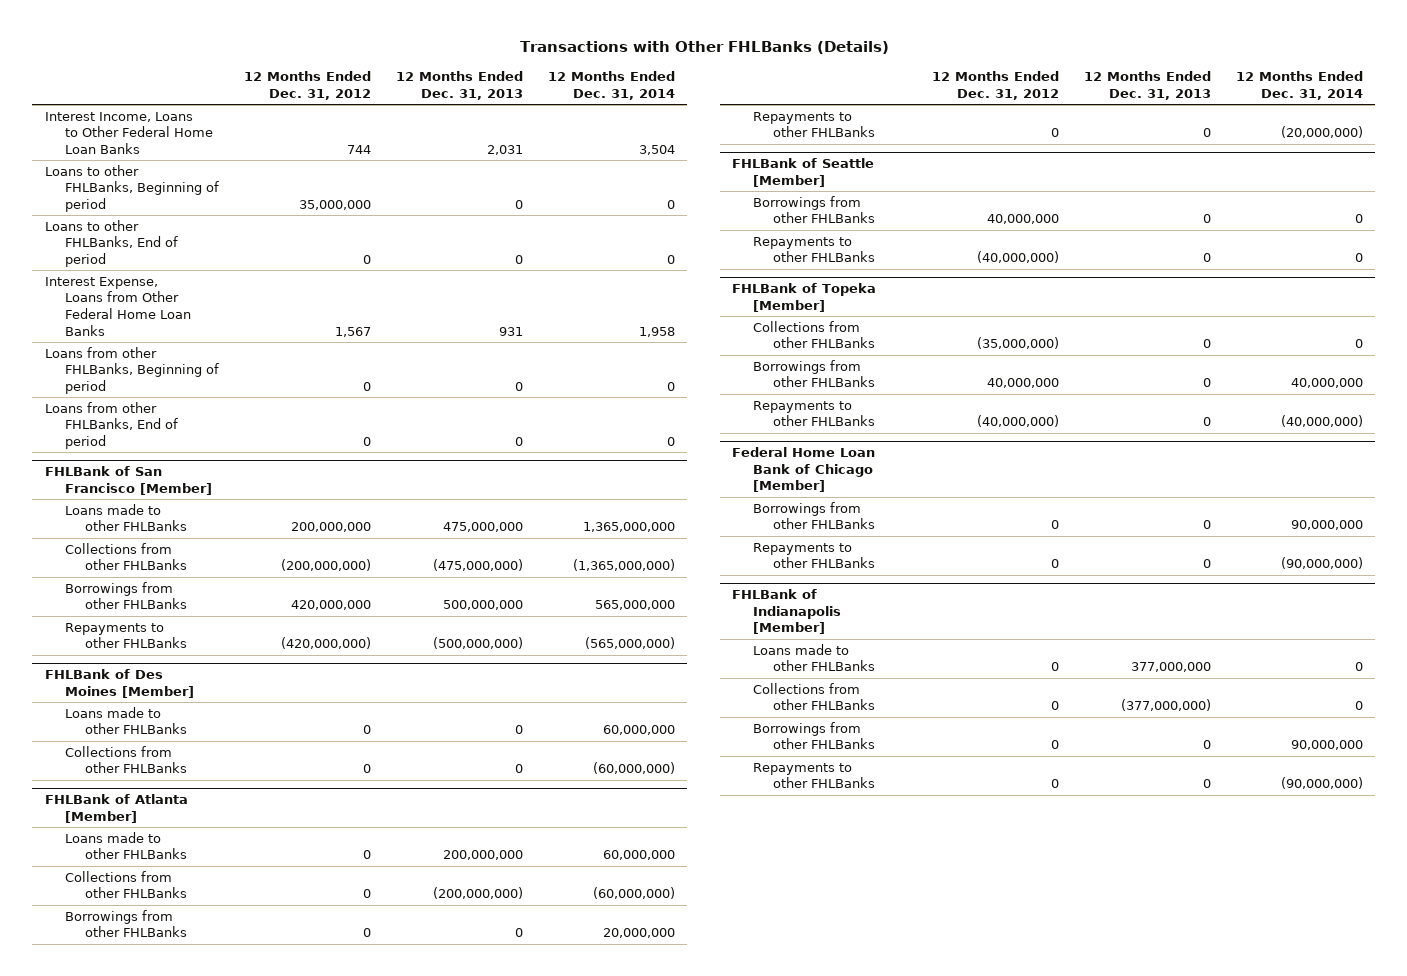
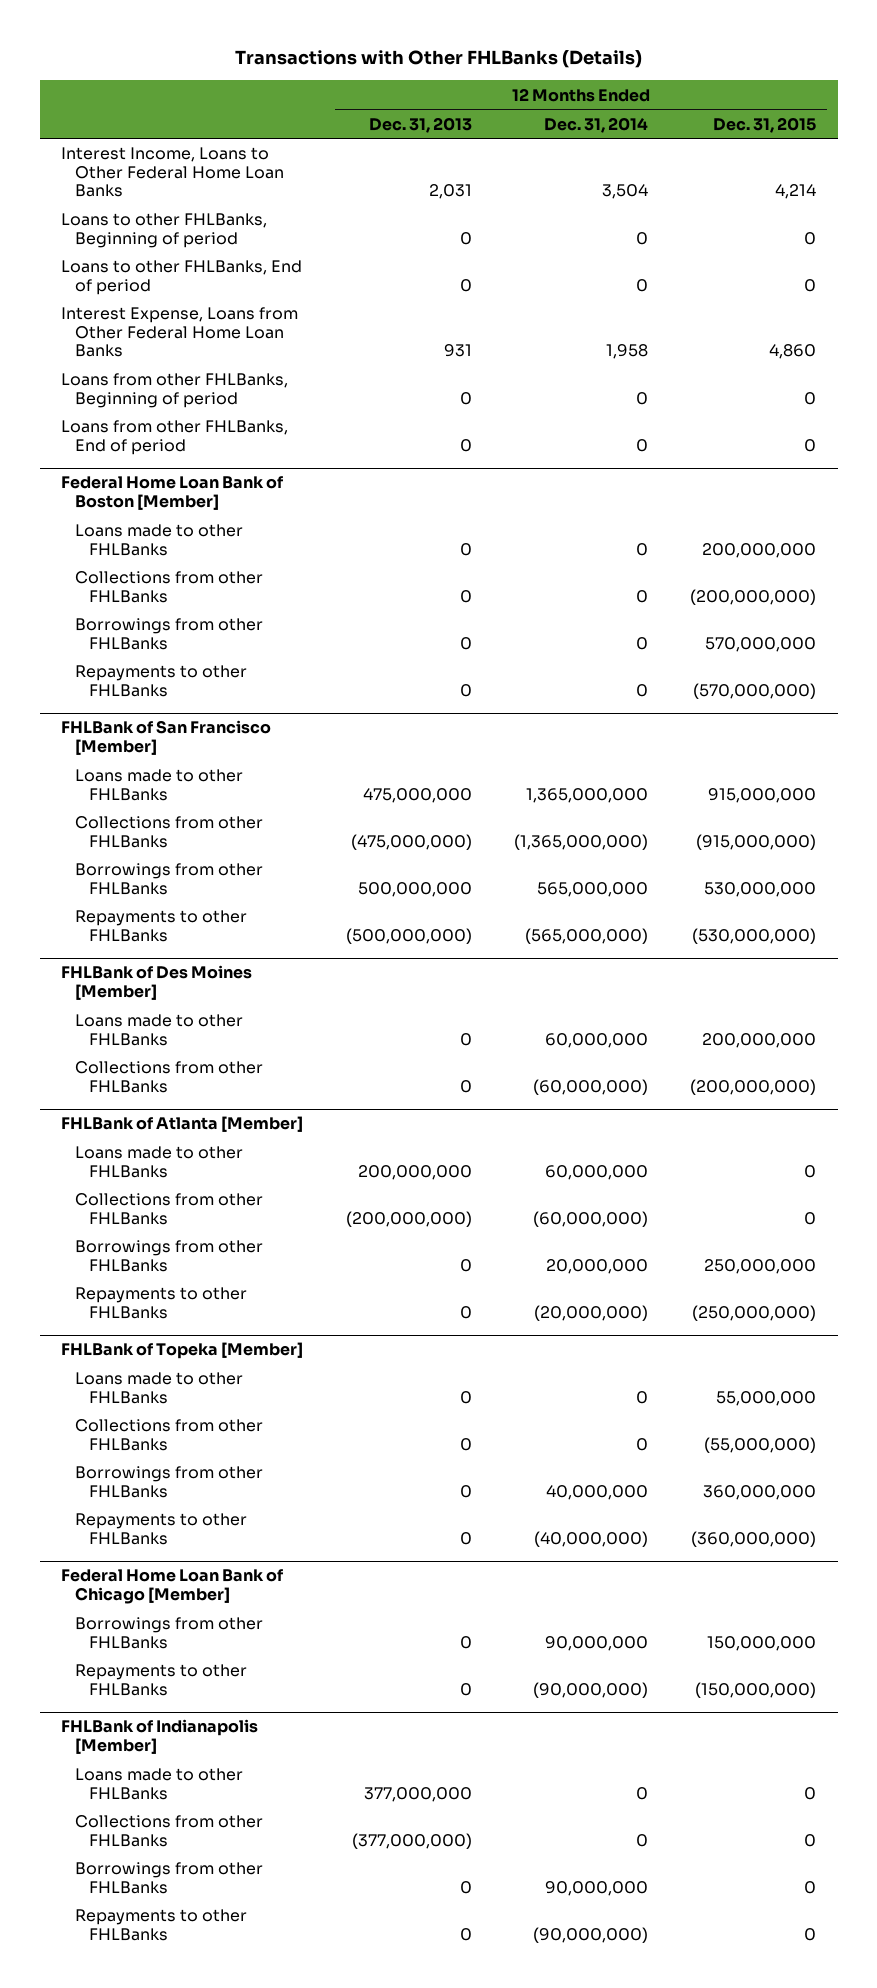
- | 12 Months Ended Dec. 31, 2012 | 12 Months Ended Dec. 31, 2013 | 12 Months Ended Dec. 31, 2014
+ | 12 Months Ended Dec. 31, 2013 | 12 Months Ended Dec. 31, 2014 | 12 Months Ended Dec. 31, 2015
+ Federal Home Loan Bank of Boston [Member]
+ Loans made to other FHLBanks | 0 | 0 | 200,000,000
+ Collections from other FHLBanks | 0 | 0 | (200,000,000)
+ Borrowings from other FHLBanks | 0 | 0 | 570,000,000
+ Repayments to other FHLBanks | 0 | 0 | (570,000,000)
- FHLBank of Seattle [Member]
- Borrowings from other FHLBanks | 40,000,000 | 0 | 0
- Repayments to other FHLBanks | (40,000,000) | 0 | 0
@ FHLBank of Topeka [Member]
+ Loans made to other FHLBanks | 0 | 0 | 55,000,000

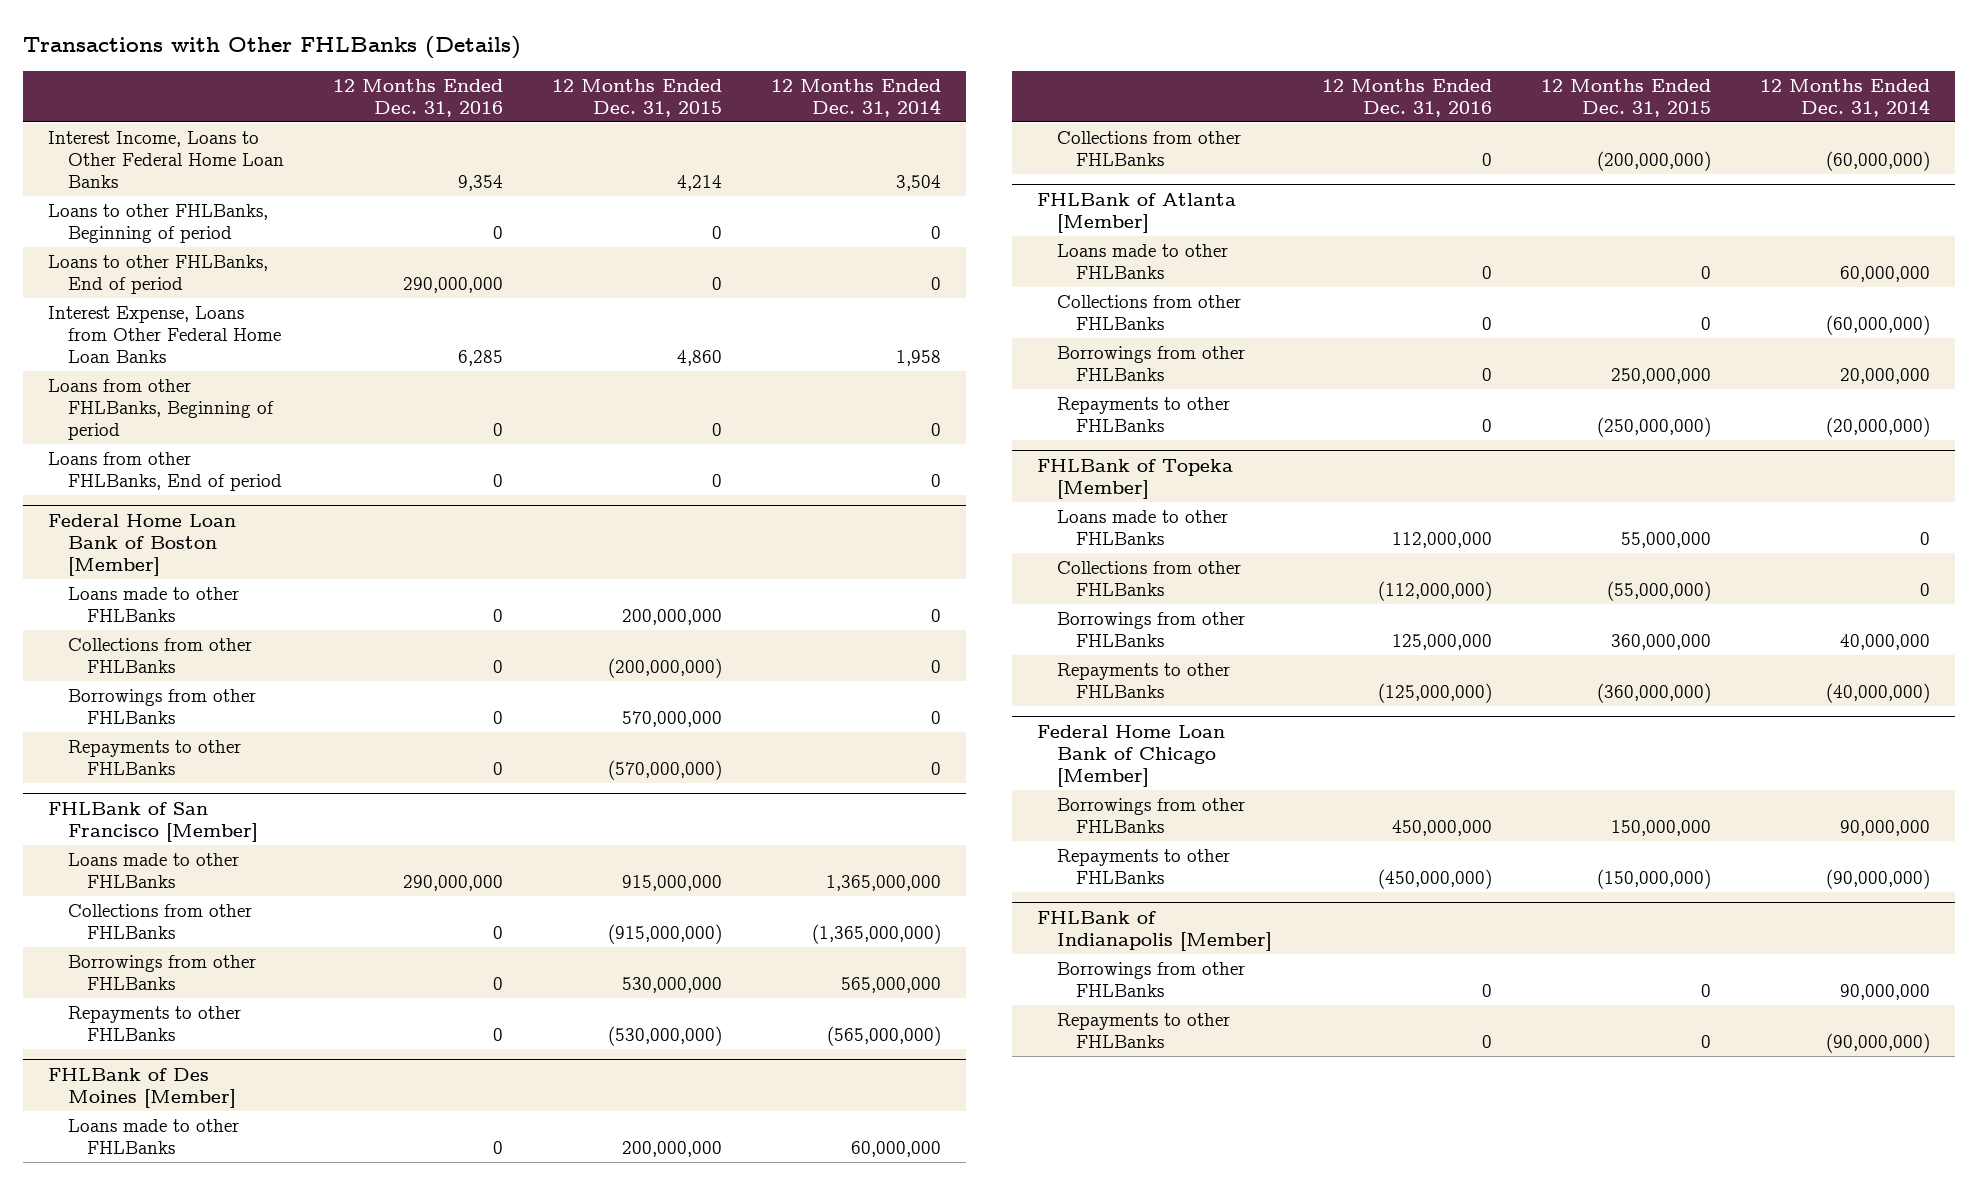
- | 12 Months Ended Dec. 31, 2013 | 12 Months Ended Dec. 31, 2014 | 12 Months Ended Dec. 31, 2015
+ | 12 Months Ended Dec. 31, 2016 | 12 Months Ended Dec. 31, 2015 | 12 Months Ended Dec. 31, 2014
@ FHLBank of Indianapolis [Member]
- Loans made to other FHLBanks | 377,000,000 | 0 | 0
- Collections from other FHLBanks | (377,000,000) | 0 | 0

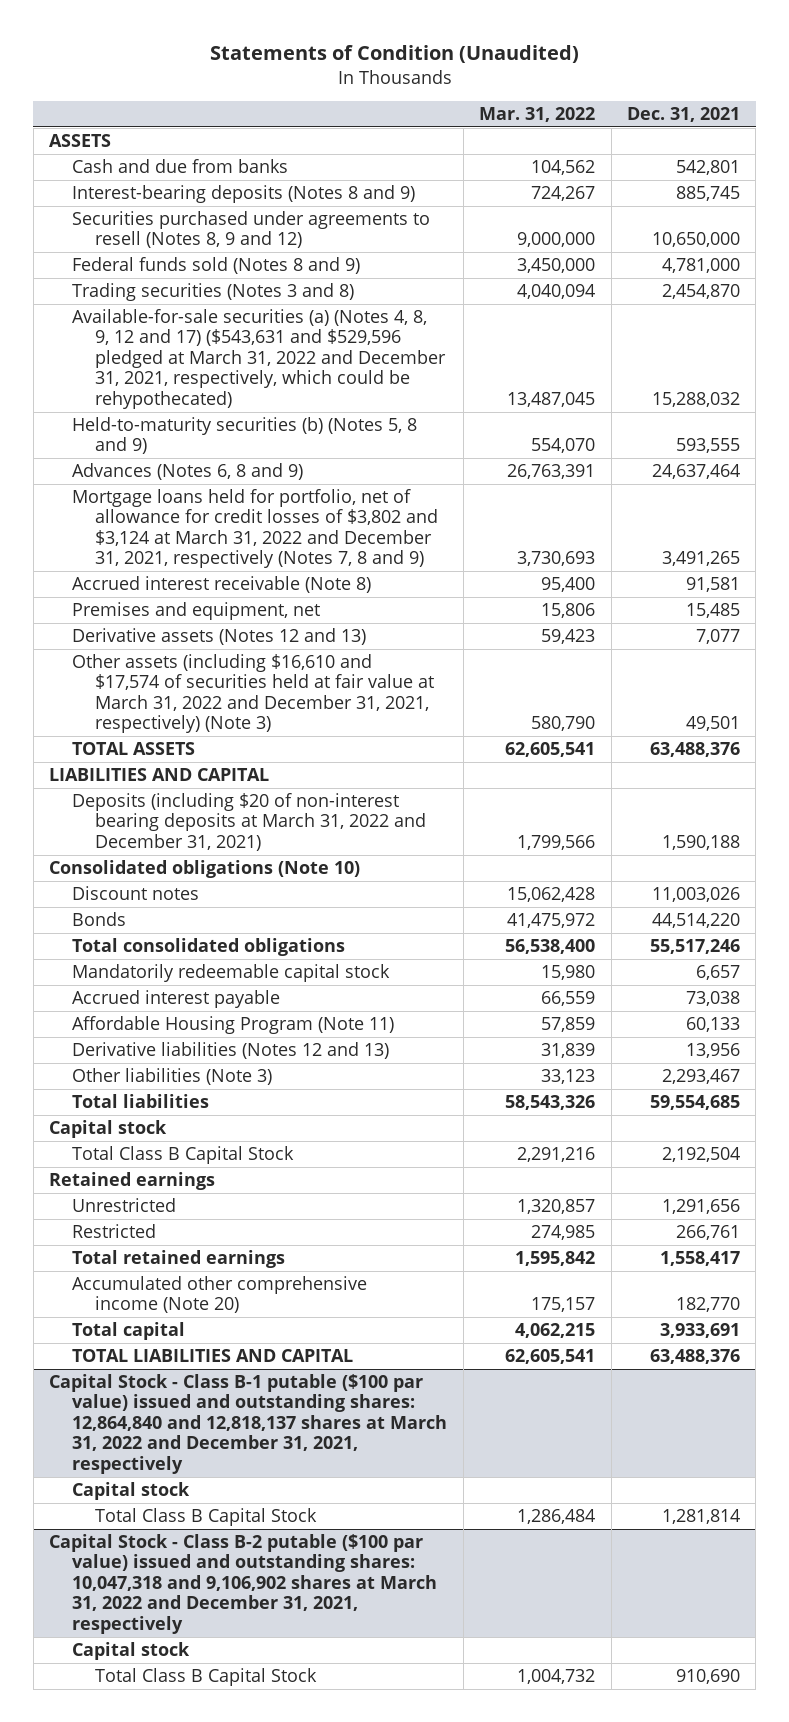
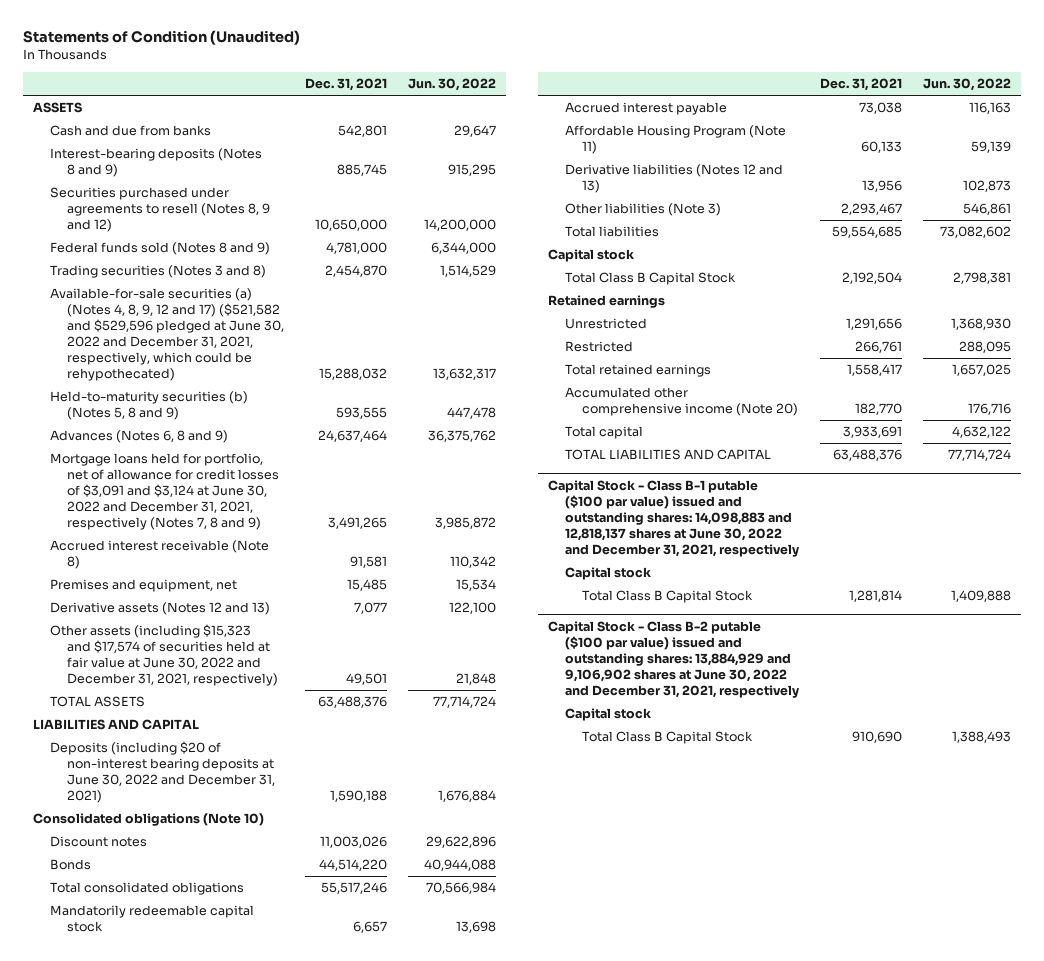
- | Mar. 31, 2022 | Dec. 31, 2021
+ | Dec. 31, 2021 | Jun. 30, 2022
- Available-for-sale securities (a) (Notes 4, 8, 9, 12 and 17) ($543,631 and $529,596 pledged at March 31, 2022 and December 31, 2021, respectively, which could be rehypothecated) | 13,487,045 | 15,288,032
+ Available-for-sale securities (a) (Notes 4, 8, 9, 12 and 17) ($521,582 and $529,596 pledged at June 30, 2022 and December 31, 2021, respectively, which could be rehypothecated) | 15,288,032 | 13,632,317
- Mortgage loans held for portfolio, net of allowance for credit losses of $3,802 and $3,124 at March 31, 2022 and December 31, 2021, respectively (Notes 7, 8 and 9) | 3,730,693 | 3,491,265
+ Mortgage loans held for portfolio, net of allowance for credit losses of $3,091 and $3,124 at June 30, 2022 and December 31, 2021, respectively (Notes 7, 8 and 9) | 3,491,265 | 3,985,872
- Other assets (including $16,610 and $17,574 of securities held at fair value at March 31, 2022 and December 31, 2021, respectively) (Note 3) | 580,790 | 49,501
+ Other assets (including $15,323 and $17,574 of securities held at fair value at June 30, 2022 and December 31, 2021, respectively) | 49,501 | 21,848
- Deposits (including $20 of non-interest bearing deposits at March 31, 2022 and December 31, 2021) | 1,799,566 | 1,590,188
+ Deposits (including $20 of non-interest bearing deposits at June 30, 2022 and December 31, 2021) | 1,590,188 | 1,676,884
- Capital Stock - Class B-1 putable ($100 par value) issued and outstanding shares: 12,864,840 and 12,818,137 shares at March 31, 2022 and December 31, 2021, respectively
+ Capital Stock - Class B-1 putable ($100 par value) issued and outstanding shares: 14,098,883 and 12,818,137 shares at June 30, 2022 and December 31, 2021, respectively
- Capital Stock - Class B-2 putable ($100 par value) issued and outstanding shares: 10,047,318 and 9,106,902 shares at March 31, 2022 and December 31, 2021, respectively
+ Capital Stock - Class B-2 putable ($100 par value) issued and outstanding shares: 13,884,929 and 9,106,902 shares at June 30, 2022 and December 31, 2021, respectively

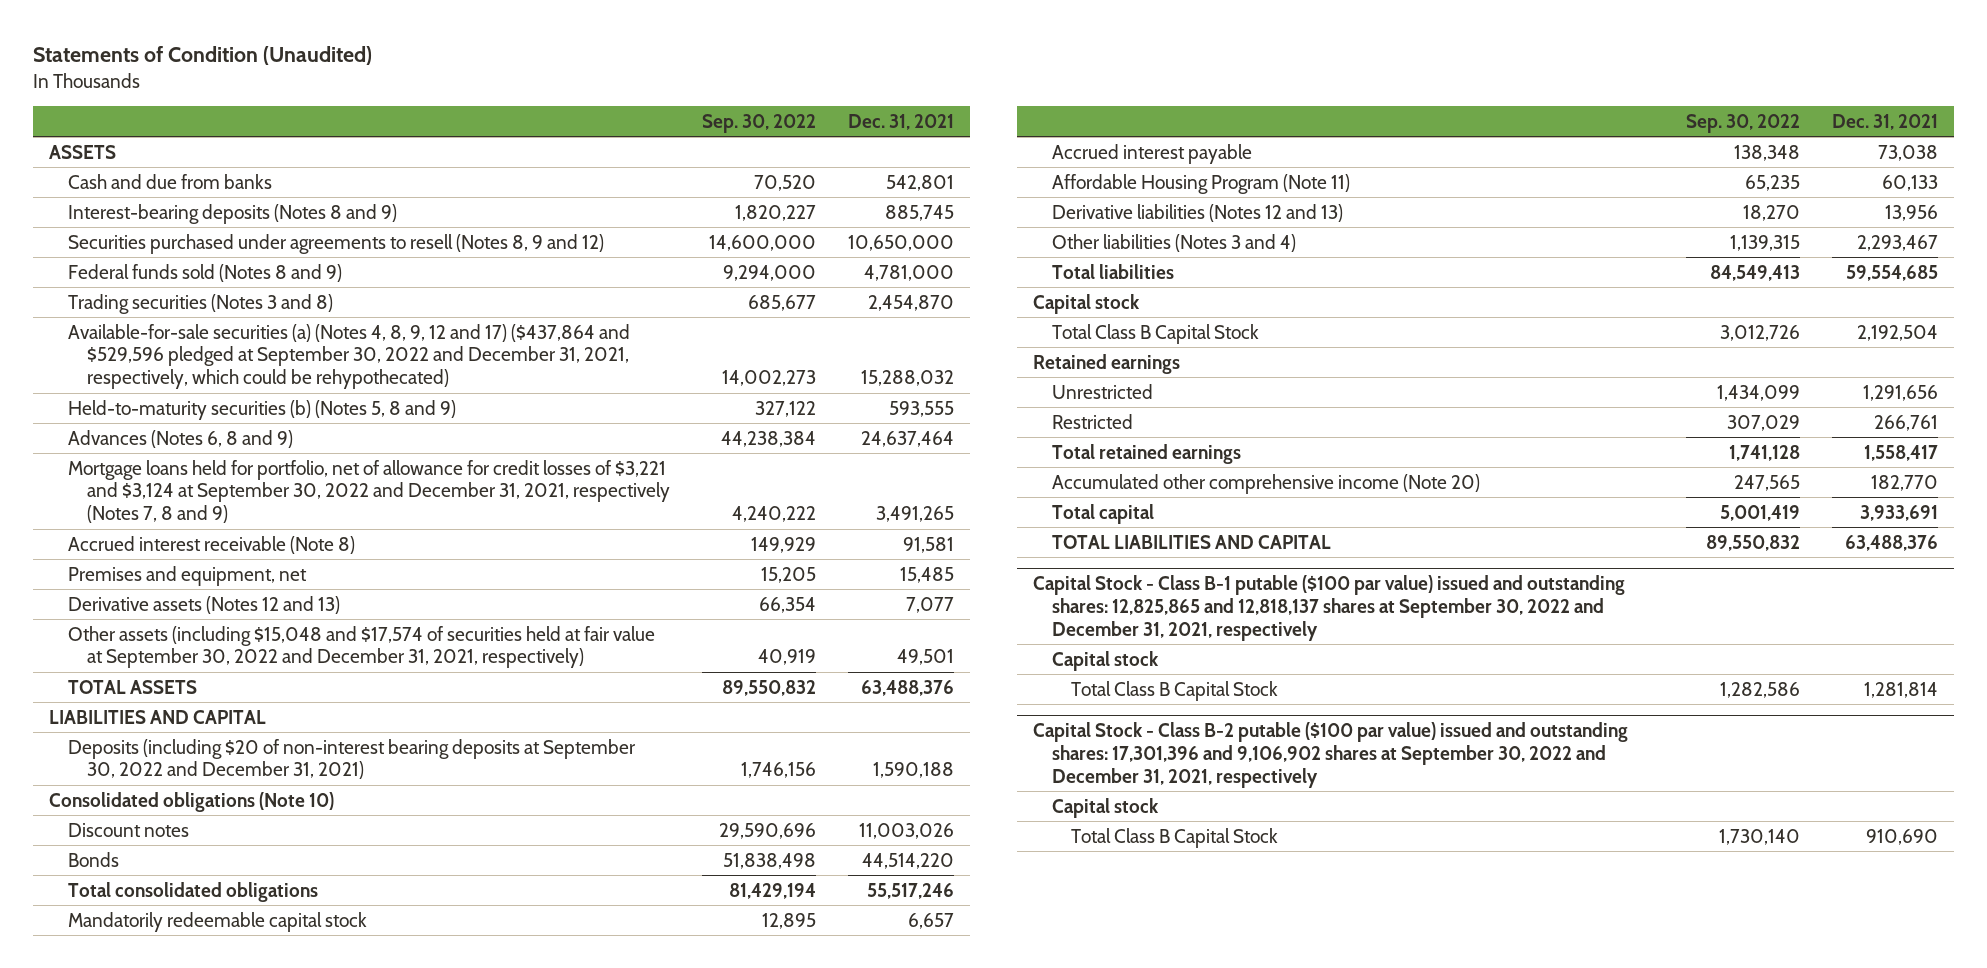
- | Dec. 31, 2021 | Jun. 30, 2022
+ | Sep. 30, 2022 | Dec. 31, 2021
- Available-for-sale securities (a) (Notes 4, 8, 9, 12 and 17) ($521,582 and $529,596 pledged at June 30, 2022 and December 31, 2021, respectively, which could be rehypothecated) | 15,288,032 | 13,632,317
+ Available-for-sale securities (a) (Notes 4, 8, 9, 12 and 17) ($437,864 and $529,596 pledged at September 30, 2022 and December 31, 2021, respectively, which could be rehypothecated) | 14,002,273 | 15,288,032
- Mortgage loans held for portfolio, net of allowance for credit losses of $3,091 and $3,124 at June 30, 2022 and December 31, 2021, respectively (Notes 7, 8 and 9) | 3,491,265 | 3,985,872
+ Mortgage loans held for portfolio, net of allowance for credit losses of $3,221 and $3,124 at September 30, 2022 and December 31, 2021, respectively (Notes 7, 8 and 9) | 4,240,222 | 3,491,265
- Other assets (including $15,323 and $17,574 of securities held at fair value at June 30, 2022 and December 31, 2021, respectively) | 49,501 | 21,848
+ Other assets (including $15,048 and $17,574 of securities held at fair value at September 30, 2022 and December 31, 2021, respectively) | 40,919 | 49,501
- Deposits (including $20 of non-interest bearing deposits at June 30, 2022 and December 31, 2021) | 1,590,188 | 1,676,884
+ Deposits (including $20 of non-interest bearing deposits at September 30, 2022 and December 31, 2021) | 1,746,156 | 1,590,188
- Other liabilities (Note 3) | 2,293,467 | 546,861
+ Other liabilities (Notes 3 and 4) | 1,139,315 | 2,293,467
- Capital Stock - Class B-1 putable ($100 par value) issued and outstanding shares: 14,098,883 and 12,818,137 shares at June 30, 2022 and December 31, 2021, respectively
+ Capital Stock - Class B-1 putable ($100 par value) issued and outstanding shares: 12,825,865 and 12,818,137 shares at September 30, 2022 and December 31, 2021, respectively
- Capital Stock - Class B-2 putable ($100 par value) issued and outstanding shares: 13,884,929 and 9,106,902 shares at June 30, 2022 and December 31, 2021, respectively
+ Capital Stock - Class B-2 putable ($100 par value) issued and outstanding shares: 17,301,396 and 9,106,902 shares at September 30, 2022 and December 31, 2021, respectively

